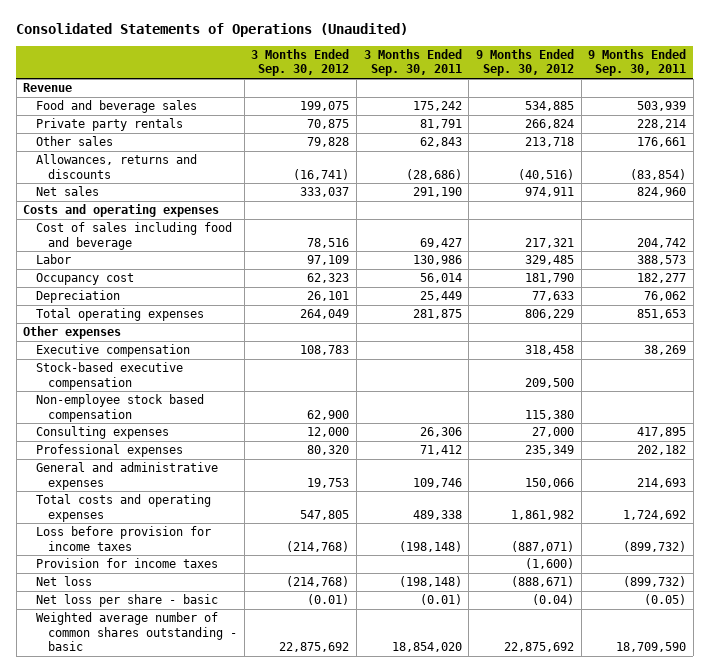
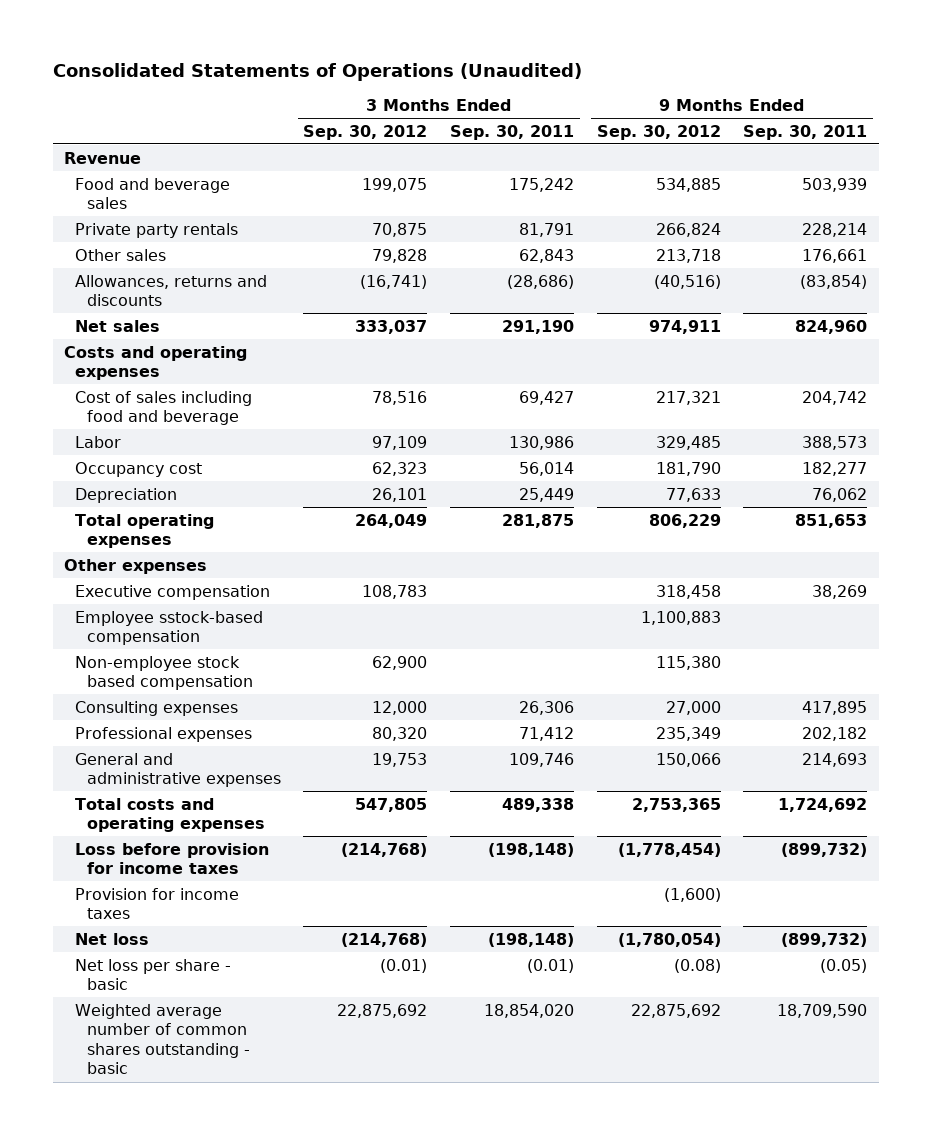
- Stock-based executive compensation | | | 209,500 |
+ Employee sstock-based compensation | | | 1,100,883 |
- Total costs and operating expenses | 547,805 | 489,338 | 1,861,982 | 1,724,692
- Loss before provision for income taxes | (214,768) | (198,148) | (887,071) | (899,732)
+ Total costs and operating expenses | 547,805 | 489,338 | 2,753,365 | 1,724,692
+ Loss before provision for income taxes | (214,768) | (198,148) | (1,778,454) | (899,732)
- Net loss | (214,768) | (198,148) | (888,671) | (899,732)
- Net loss per share - basic | (0.01) | (0.01) | (0.04) | (0.05)
+ Net loss | (214,768) | (198,148) | (1,780,054) | (899,732)
+ Net loss per share - basic | (0.01) | (0.01) | (0.08) | (0.05)

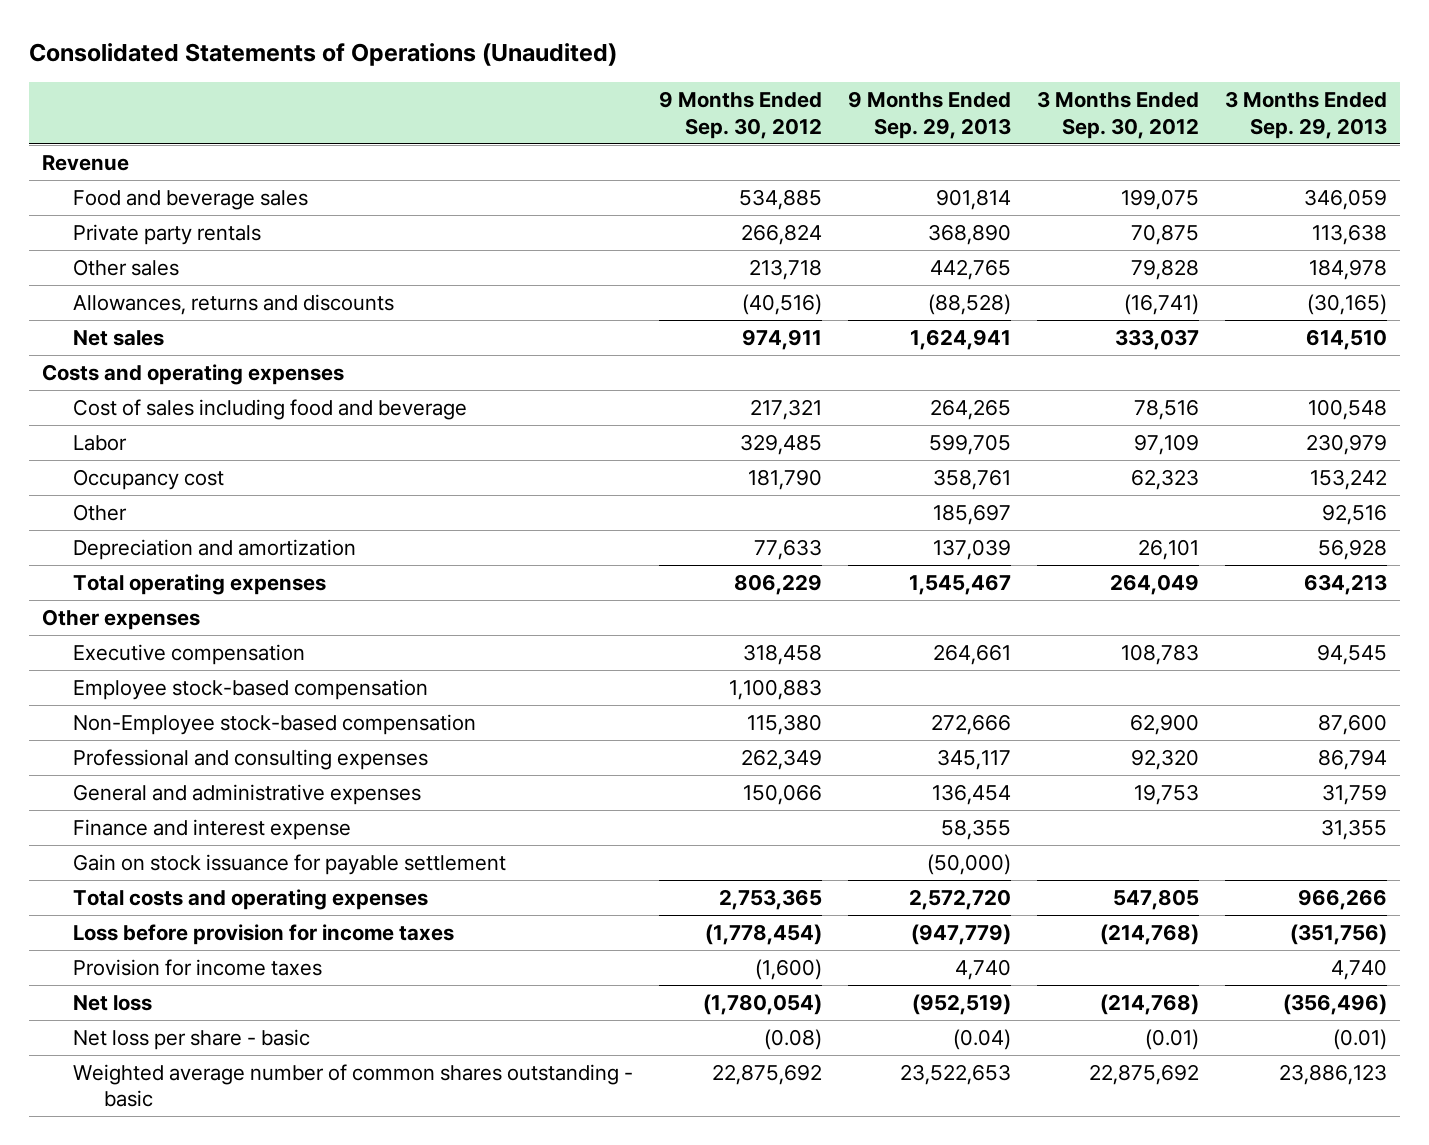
- | 3 Months Ended Sep. 30, 2012 | 3 Months Ended Sep. 30, 2011 | 9 Months Ended Sep. 30, 2012 | 9 Months Ended Sep. 30, 2011
+ | 9 Months Ended Sep. 30, 2012 | 9 Months Ended Sep. 29, 2013 | 3 Months Ended Sep. 30, 2012 | 3 Months Ended Sep. 29, 2013
- Depreciation | 26,101 | 25,449 | 77,633 | 76,062
+ Other | | 185,697 | | 92,516
+ Depreciation and amortization | 77,633 | 137,039 | 26,101 | 56,928
- Employee sstock-based compensation | | | 1,100,883 |
- Non-employee stock based compensation | 62,900 | | 115,380 |
- Consulting expenses | 12,000 | 26,306 | 27,000 | 417,895
- Professional expenses | 80,320 | 71,412 | 235,349 | 202,182
+ Employee stock-based compensation | 1,100,883 | | |
+ Non-Employee stock-based compensation | 115,380 | 272,666 | 62,900 | 87,600
+ Professional and consulting expenses | 262,349 | 345,117 | 92,320 | 86,794
+ Finance and interest expense | | 58,355 | | 31,355
+ Gain on stock issuance for payable settlement | | (50,000) | |

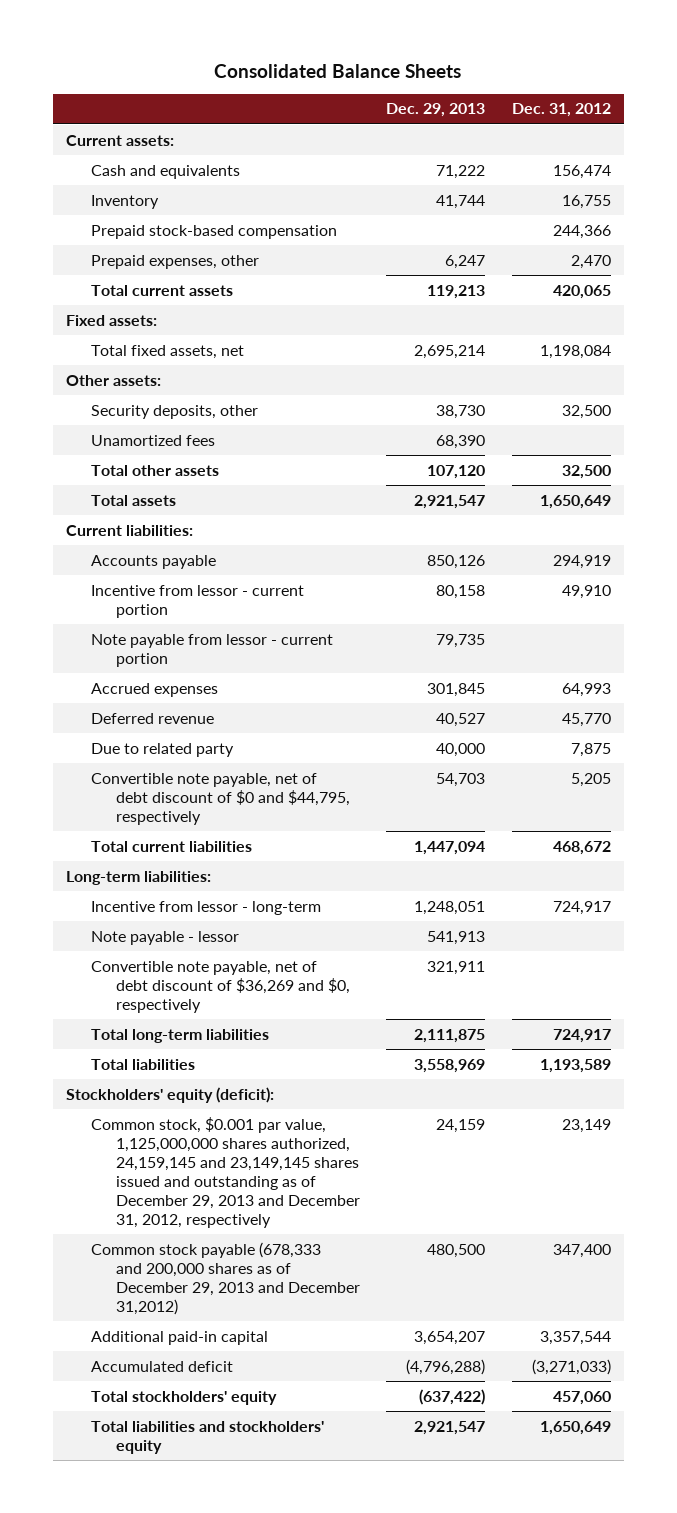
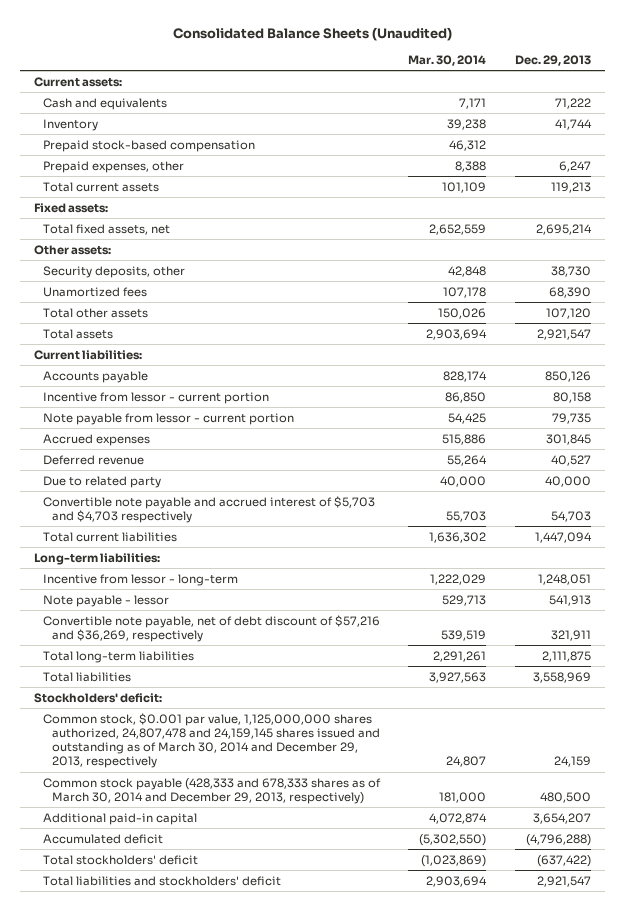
- Consolidated Balance Sheets
+ Consolidated Balance Sheets (Unaudited)
- | Dec. 29, 2013 | Dec. 31, 2012
+ | Mar. 30, 2014 | Dec. 29, 2013
- Convertible note payable, net of debt discount of $0 and $44,795, respectively | 54,703 | 5,205
+ Convertible note payable and accrued interest of $5,703 and $4,703 respectively | 55,703 | 54,703
- Convertible note payable, net of debt discount of $36,269 and $0, respectively | 321,911 |
+ Convertible note payable, net of debt discount of $57,216 and $36,269, respectively | 539,519 | 321,911
- Stockholders' equity (deficit):
- Common stock, $0.001 par value, 1,125,000,000 shares authorized, 24,159,145 and 23,149,145 shares issued and outstanding as of December 29, 2013 and December 31, 2012, respectively | 24,159 | 23,149
- Common stock payable (678,333 and 200,000 shares as of December 29, 2013 and December 31,2012) | 480,500 | 347,400
+ Stockholders' deficit:
+ Common stock, $0.001 par value, 1,125,000,000 shares authorized, 24,807,478 and 24,159,145 shares issued and outstanding as of March 30, 2014 and December 29, 2013, respectively | 24,807 | 24,159
+ Common stock payable (428,333 and 678,333 shares as of March 30, 2014 and December 29, 2013, respectively) | 181,000 | 480,500
- Total stockholders' equity | (637,422) | 457,060
- Total liabilities and stockholders' equity | 2,921,547 | 1,650,649
+ Total stockholders' deficit | (1,023,869) | (637,422)
+ Total liabilities and stockholders' deficit | 2,903,694 | 2,921,547

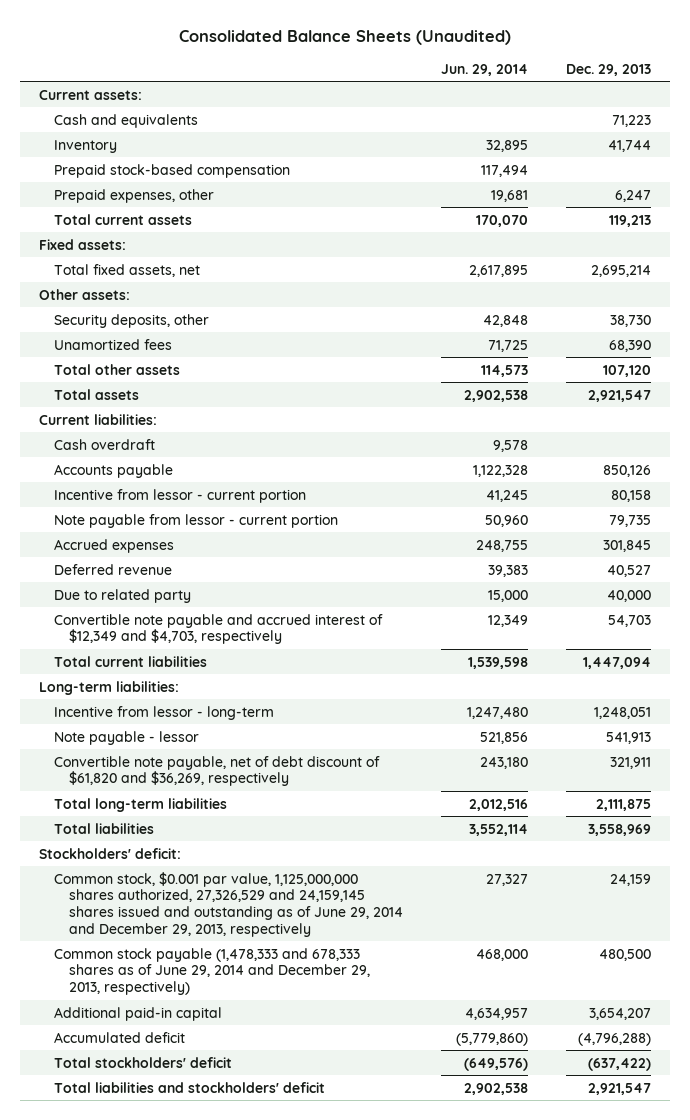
- | Mar. 30, 2014 | Dec. 29, 2013
+ | Jun. 29, 2014 | Dec. 29, 2013
- Cash and equivalents | 7,171 | 71,222
+ Cash and equivalents | | 71,223
+ Cash overdraft | 9,578 |
- Convertible note payable and accrued interest of $5,703 and $4,703 respectively | 55,703 | 54,703
+ Convertible note payable and accrued interest of $12,349 and $4,703, respectively | 12,349 | 54,703
- Convertible note payable, net of debt discount of $57,216 and $36,269, respectively | 539,519 | 321,911
+ Convertible note payable, net of debt discount of $61,820 and $36,269, respectively | 243,180 | 321,911
- Common stock, $0.001 par value, 1,125,000,000 shares authorized, 24,807,478 and 24,159,145 shares issued and outstanding as of March 30, 2014 and December 29, 2013, respectively | 24,807 | 24,159
- Common stock payable (428,333 and 678,333 shares as of March 30, 2014 and December 29, 2013, respectively) | 181,000 | 480,500
+ Common stock, $0.001 par value, 1,125,000,000 shares authorized, 27,326,529 and 24,159,145 shares issued and outstanding as of June 29, 2014 and December 29, 2013, respectively | 27,327 | 24,159
+ Common stock payable (1,478,333 and 678,333 shares as of June 29, 2014 and December 29, 2013, respectively) | 468,000 | 480,500

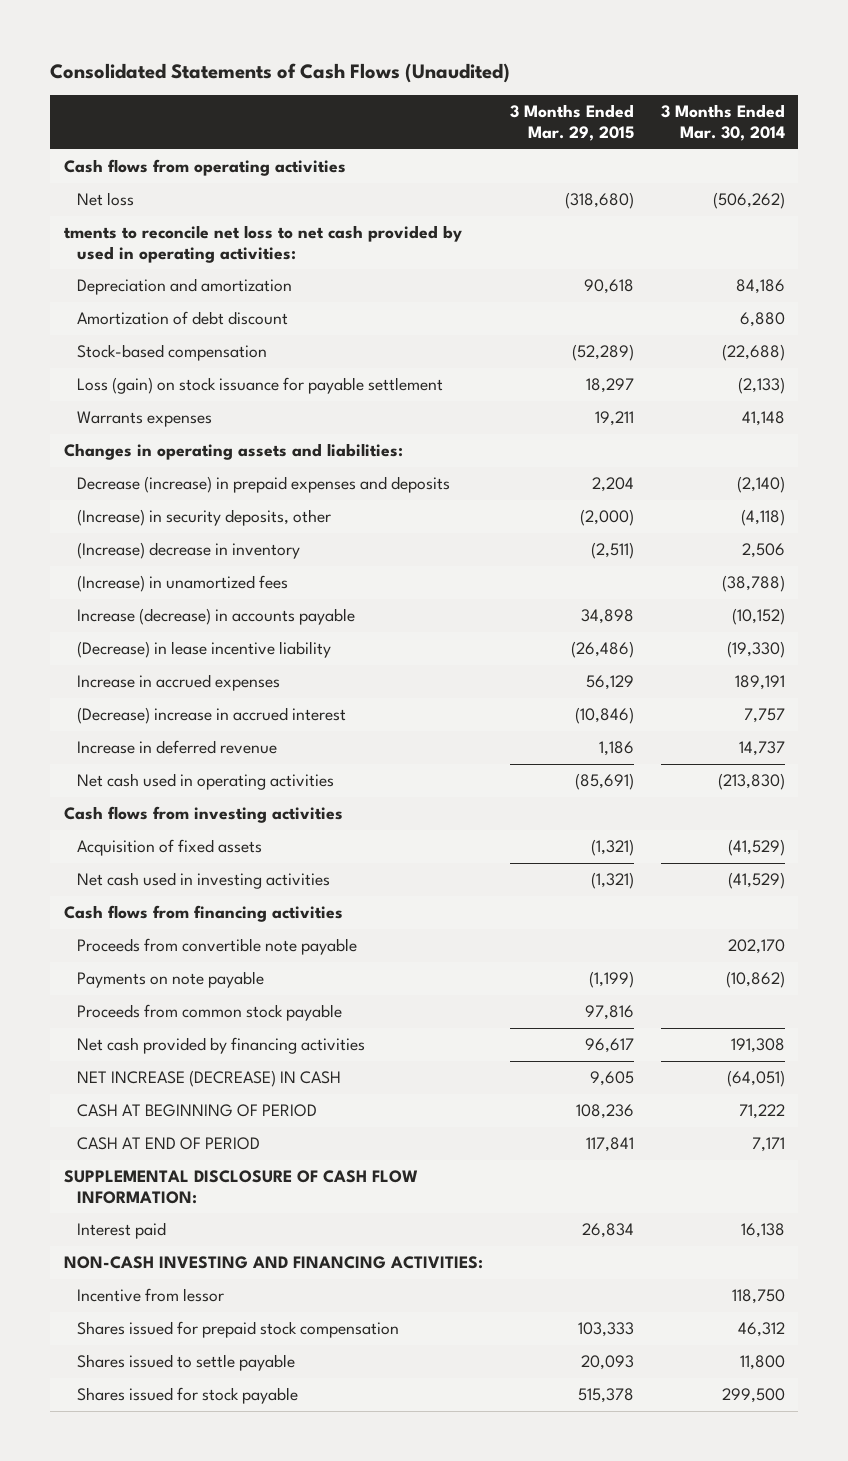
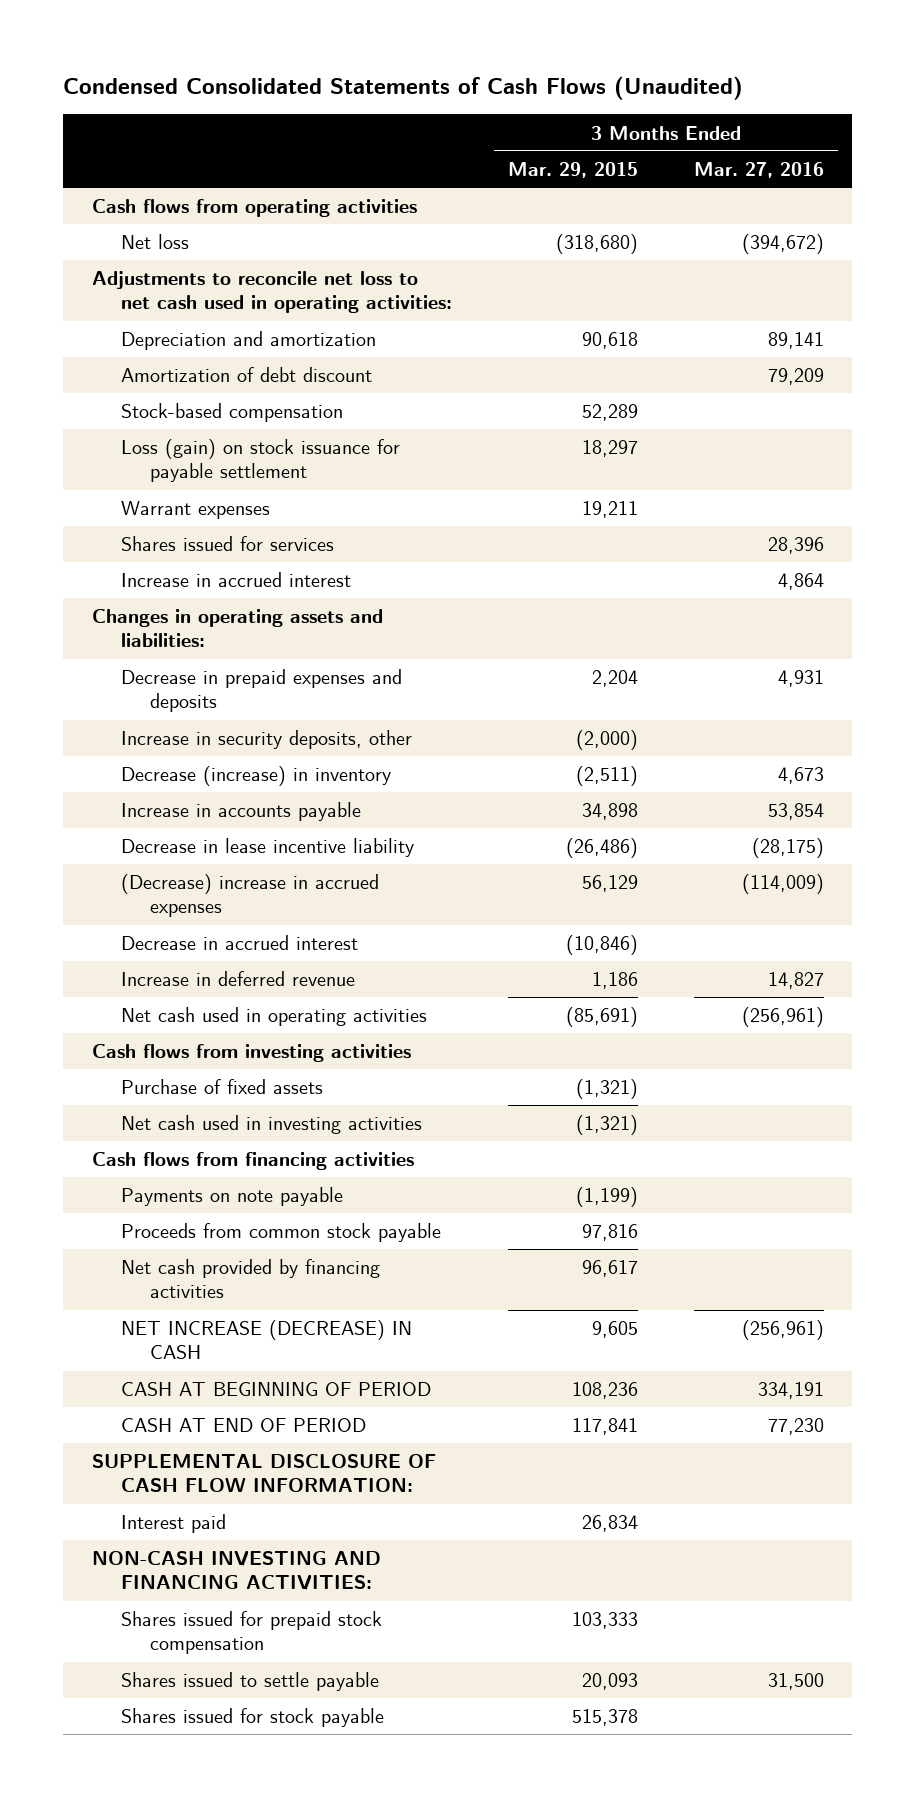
- Consolidated Statements of Cash Flows (Unaudited)
+ Condensed Consolidated Statements of Cash Flows (Unaudited)
- | 3 Months Ended Mar. 29, 2015 | 3 Months Ended Mar. 30, 2014
+ | 3 Months Ended Mar. 29, 2015 | 3 Months Ended Mar. 27, 2016
- tments to reconcile net loss to net cash provided by used in operating activities:
+ Adjustments to reconcile net loss to net cash used in operating activities:
- Stock-based compensation | (52,289) | (22,688)
+ Stock-based compensation | 52,289 |
- Warrants expenses | 19,211 | 41,148
+ Warrant expenses | 19,211 |
+ Shares issued for services | | 28,396
+ Increase in accrued interest | | 4,864
- Decrease (increase) in prepaid expenses and deposits | 2,204 | (2,140)
- (Increase) in security deposits, other | (2,000) | (4,118)
- (Increase) decrease in inventory | (2,511) | 2,506
- (Increase) in unamortized fees | | (38,788)
- Increase (decrease) in accounts payable | 34,898 | (10,152)
- (Decrease) in lease incentive liability | (26,486) | (19,330)
- Increase in accrued expenses | 56,129 | 189,191
- (Decrease) increase in accrued interest | (10,846) | 7,757
+ Decrease in prepaid expenses and deposits | 2,204 | 4,931
+ Increase in security deposits, other | (2,000) |
+ Decrease (increase) in inventory | (2,511) | 4,673
+ Increase in accounts payable | 34,898 | 53,854
+ Decrease in lease incentive liability | (26,486) | (28,175)
+ (Decrease) increase in accrued expenses | 56,129 | (114,009)
+ Decrease in accrued interest | (10,846) |
- Acquisition of fixed assets | (1,321) | (41,529)
+ Purchase of fixed assets | (1,321) |
- Proceeds from convertible note payable | | 202,170
- Incentive from lessor | | 118,750

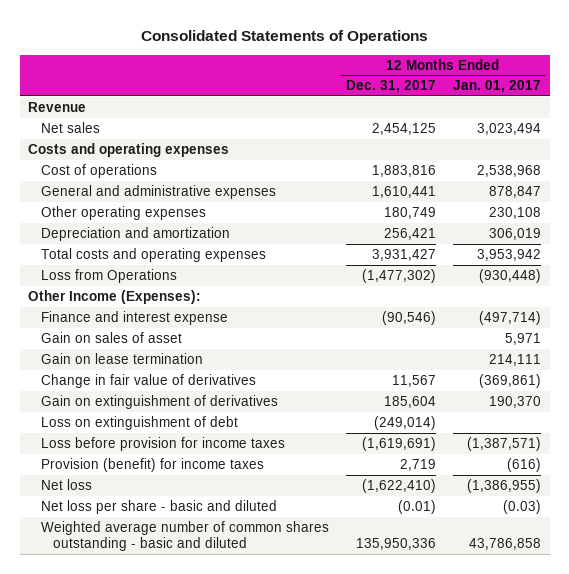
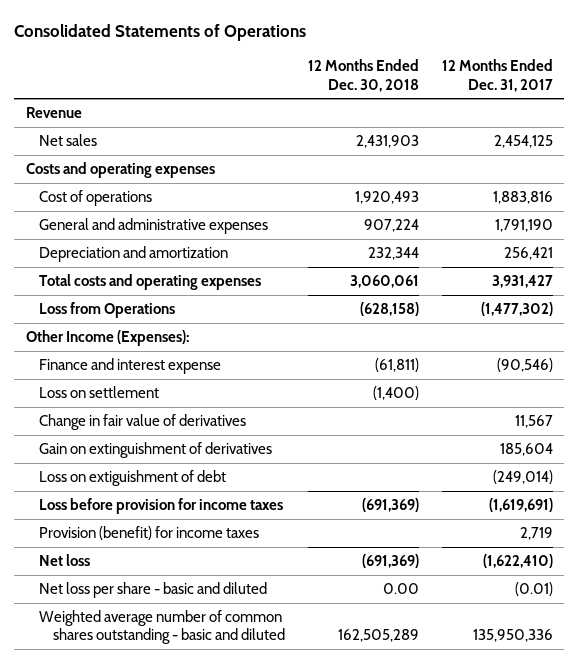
- | 12 Months Ended Dec. 31, 2017 | 12 Months Ended Jan. 01, 2017
+ | 12 Months Ended Dec. 30, 2018 | 12 Months Ended Dec. 31, 2017
- General and administrative expenses | 1,610,441 | 878,847
- Other operating expenses | 180,749 | 230,108
+ General and administrative expenses | 907,224 | 1,791,190
- Gain on sales of asset | | 5,971
- Gain on lease termination | | 214,111
+ Loss on settlement | (1,400) |
- Loss on extinguishment of debt | (249,014) |
+ Loss on extiguishment of debt | | (249,014)

